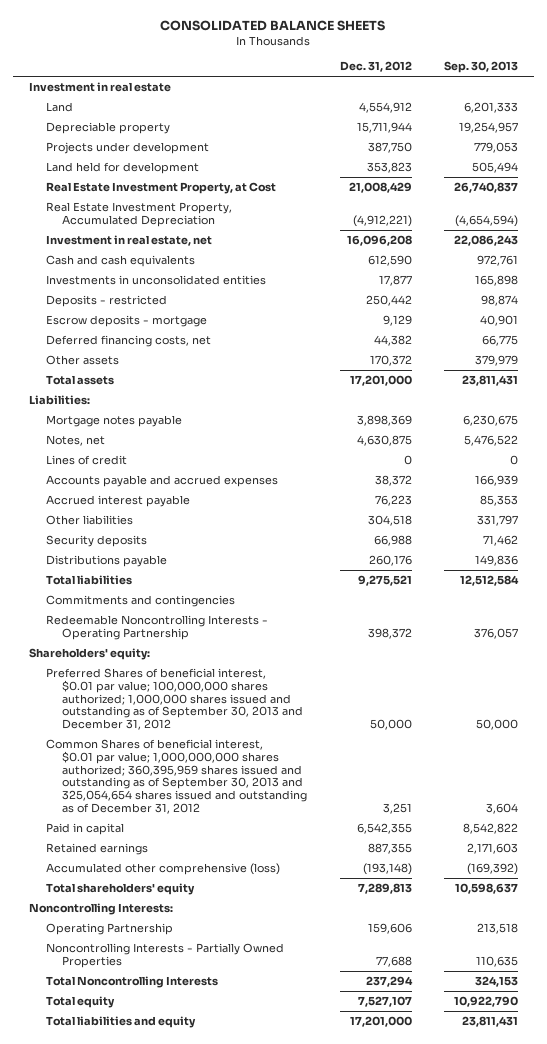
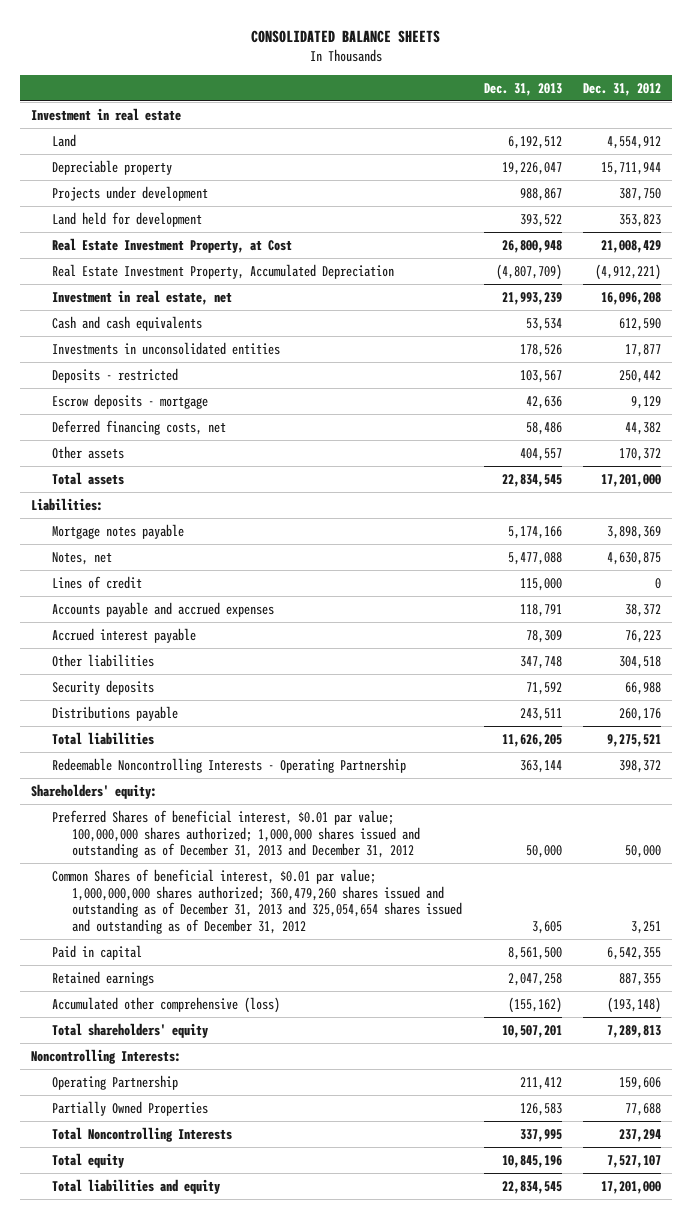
- | Dec. 31, 2012 | Sep. 30, 2013
+ | Dec. 31, 2013 | Dec. 31, 2012
- Commitments and contingencies
- Preferred Shares of beneficial interest, $0.01 par value; 100,000,000 shares authorized; 1,000,000 shares issued and outstanding as of September 30, 2013 and December 31, 2012 | 50,000 | 50,000
- Common Shares of beneficial interest, $0.01 par value; 1,000,000,000 shares authorized; 360,395,959 shares issued and outstanding as of September 30, 2013 and 325,054,654 shares issued and outstanding as of December 31, 2012 | 3,251 | 3,604
+ Preferred Shares of beneficial interest, $0.01 par value; 100,000,000 shares authorized; 1,000,000 shares issued and outstanding as of December 31, 2013 and December 31, 2012 | 50,000 | 50,000
+ Common Shares of beneficial interest, $0.01 par value; 1,000,000,000 shares authorized; 360,479,260 shares issued and outstanding as of December 31, 2013 and 325,054,654 shares issued and outstanding as of December 31, 2012 | 3,605 | 3,251
- Noncontrolling Interests - Partially Owned Properties | 77,688 | 110,635
+ Partially Owned Properties | 126,583 | 77,688

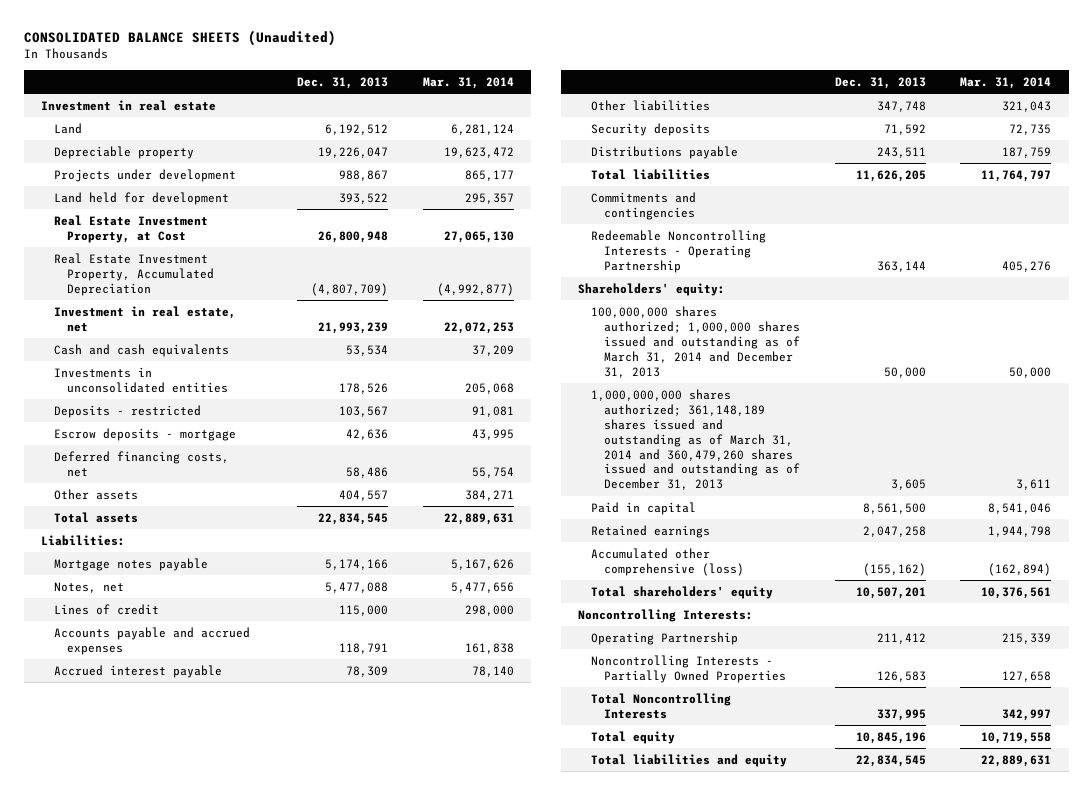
- CONSOLIDATED BALANCE SHEETS
+ CONSOLIDATED BALANCE SHEETS (Unaudited)
- | Dec. 31, 2013 | Dec. 31, 2012
+ | Dec. 31, 2013 | Mar. 31, 2014
+ Commitments and contingencies
- Preferred Shares of beneficial interest, $0.01 par value; 100,000,000 shares authorized; 1,000,000 shares issued and outstanding as of December 31, 2013 and December 31, 2012 | 50,000 | 50,000
- Common Shares of beneficial interest, $0.01 par value; 1,000,000,000 shares authorized; 360,479,260 shares issued and outstanding as of December 31, 2013 and 325,054,654 shares issued and outstanding as of December 31, 2012 | 3,605 | 3,251
+ 100,000,000 shares authorized; 1,000,000 shares issued and outstanding as of March 31, 2014 and December 31, 2013 | 50,000 | 50,000
+ 1,000,000,000 shares authorized; 361,148,189 shares issued and outstanding as of March 31, 2014 and 360,479,260 shares issued and outstanding as of December 31, 2013 | 3,605 | 3,611
- Partially Owned Properties | 126,583 | 77,688
+ Noncontrolling Interests - Partially Owned Properties | 126,583 | 127,658

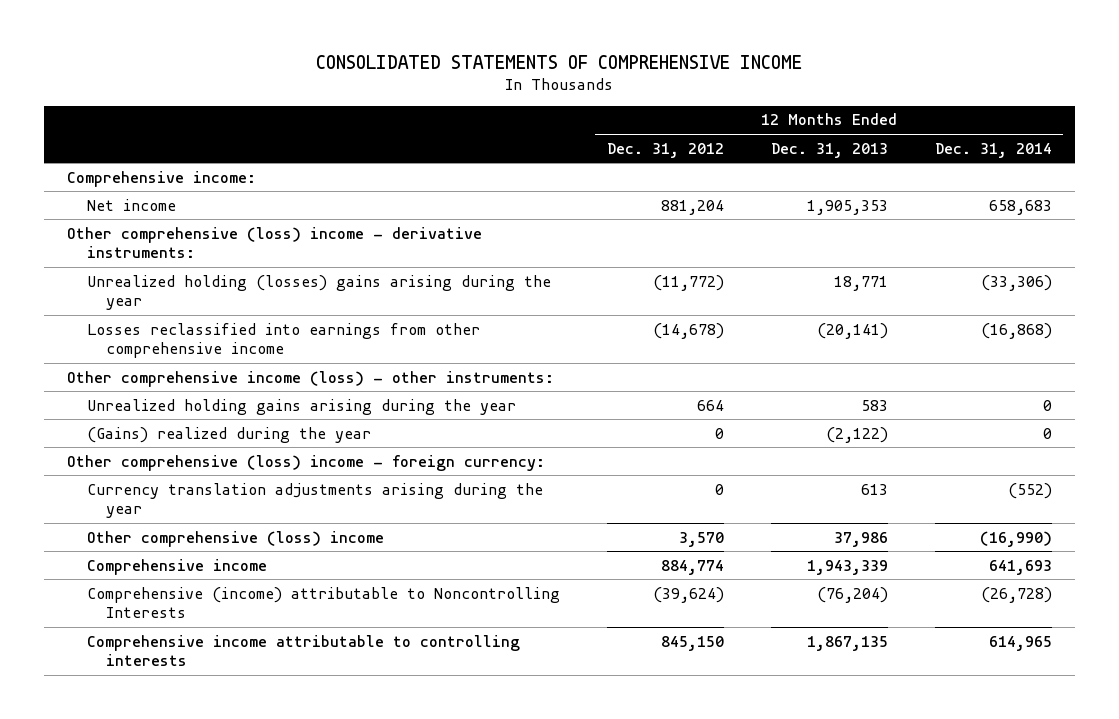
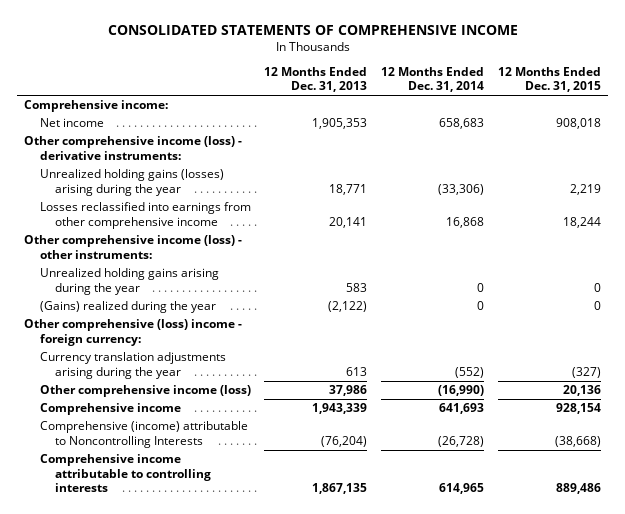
- | 12 Months Ended Dec. 31, 2012 | 12 Months Ended Dec. 31, 2013 | 12 Months Ended Dec. 31, 2014
+ | 12 Months Ended Dec. 31, 2013 | 12 Months Ended Dec. 31, 2014 | 12 Months Ended Dec. 31, 2015
- Other comprehensive (loss) income - derivative instruments:
- Unrealized holding (losses) gains arising during the year | (11,772) | 18,771 | (33,306)
- Losses reclassified into earnings from other comprehensive income | (14,678) | (20,141) | (16,868)
+ Other comprehensive income (loss) - derivative instruments:
+ Unrealized holding gains (losses) arising during the year | 18,771 | (33,306) | 2,219
+ Losses reclassified into earnings from other comprehensive income | 20,141 | 16,868 | 18,244
- Other comprehensive (loss) income | 3,570 | 37,986 | (16,990)
+ Other comprehensive income (loss) | 37,986 | (16,990) | 20,136

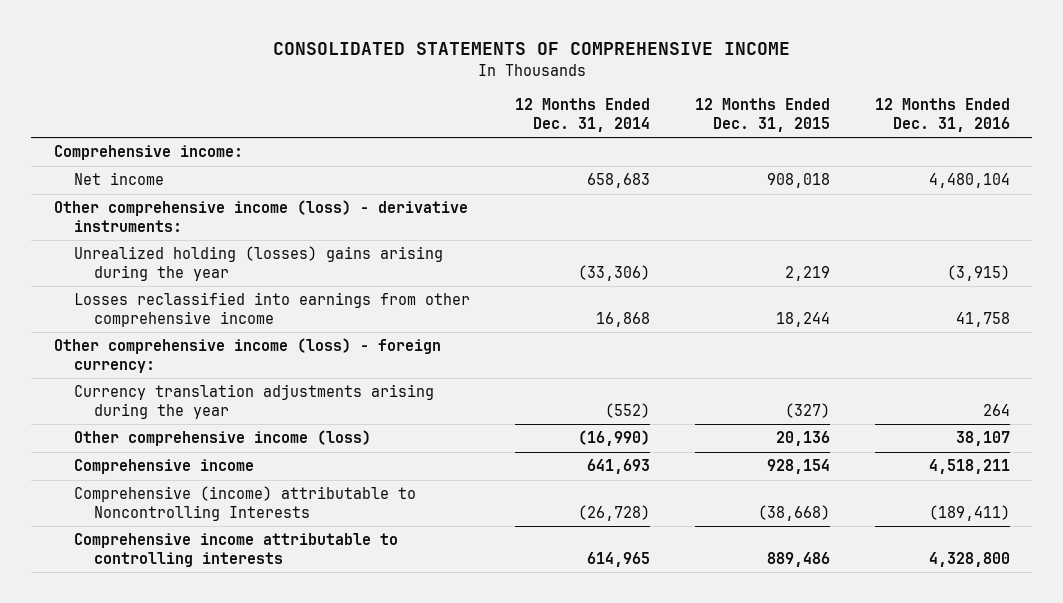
- | 12 Months Ended Dec. 31, 2013 | 12 Months Ended Dec. 31, 2014 | 12 Months Ended Dec. 31, 2015
+ | 12 Months Ended Dec. 31, 2014 | 12 Months Ended Dec. 31, 2015 | 12 Months Ended Dec. 31, 2016
- Unrealized holding gains (losses) arising during the year | 18,771 | (33,306) | 2,219
+ Unrealized holding (losses) gains arising during the year | (33,306) | 2,219 | (3,915)
- Other comprehensive income (loss) - other instruments:
- Unrealized holding gains arising during the year | 583 | 0 | 0
- (Gains) realized during the year | (2,122) | 0 | 0
- Other comprehensive (loss) income - foreign currency:
+ Other comprehensive income (loss) - foreign currency:

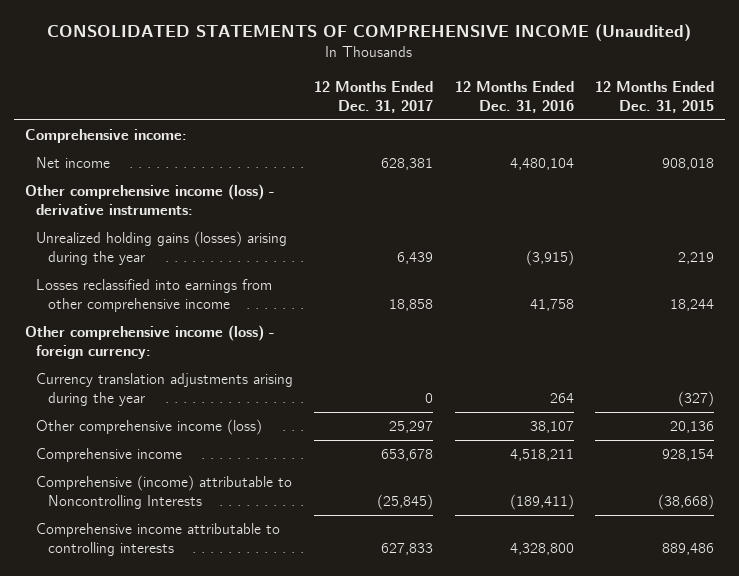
- CONSOLIDATED STATEMENTS OF COMPREHENSIVE INCOME
+ CONSOLIDATED STATEMENTS OF COMPREHENSIVE INCOME (Unaudited)
- | 12 Months Ended Dec. 31, 2014 | 12 Months Ended Dec. 31, 2015 | 12 Months Ended Dec. 31, 2016
+ | 12 Months Ended Dec. 31, 2017 | 12 Months Ended Dec. 31, 2016 | 12 Months Ended Dec. 31, 2015
- Unrealized holding (losses) gains arising during the year | (33,306) | 2,219 | (3,915)
+ Unrealized holding gains (losses) arising during the year | 6,439 | (3,915) | 2,219

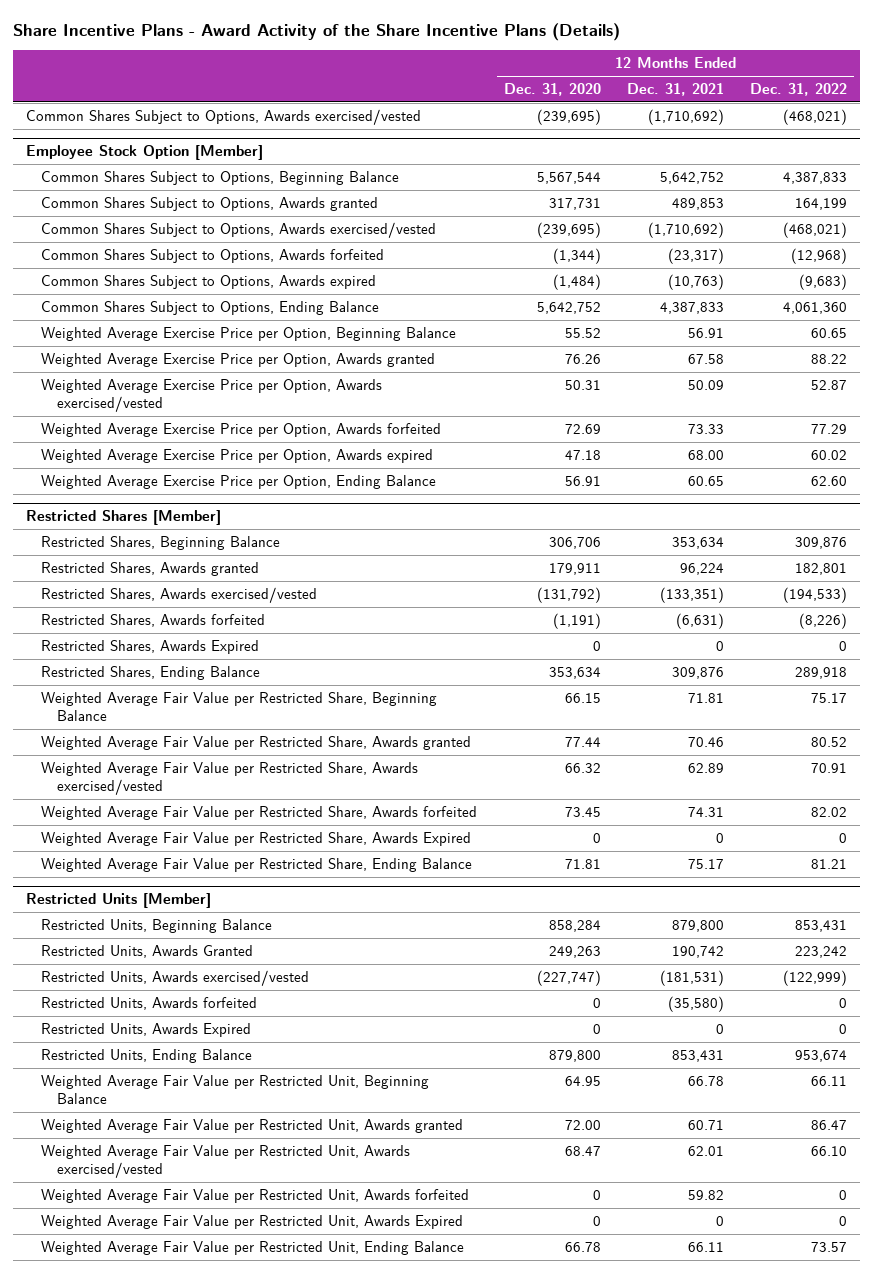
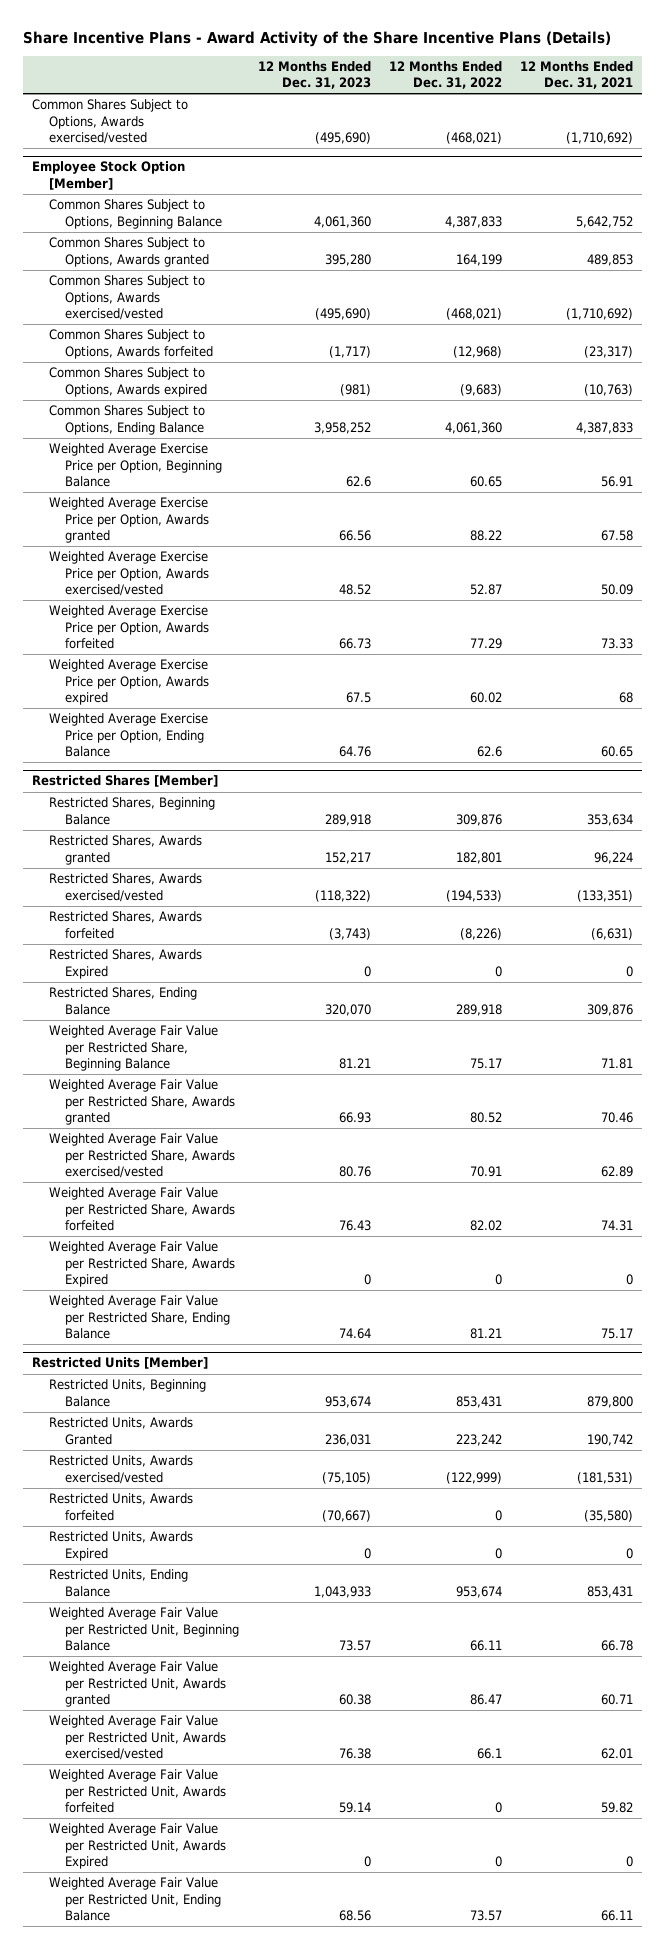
- | 12 Months Ended Dec. 31, 2020 | 12 Months Ended Dec. 31, 2021 | 12 Months Ended Dec. 31, 2022
+ | 12 Months Ended Dec. 31, 2023 | 12 Months Ended Dec. 31, 2022 | 12 Months Ended Dec. 31, 2021
@ Employee Stock Option [Member]
- Weighted Average Exercise Price per Option, Awards expired | 47.18 | 68.00 | 60.02
- Weighted Average Exercise Price per Option, Ending Balance | 56.91 | 60.65 | 62.60
+ Weighted Average Exercise Price per Option, Awards expired | 67.5 | 60.02 | 68
+ Weighted Average Exercise Price per Option, Ending Balance | 64.76 | 62.6 | 60.65
@ Restricted Units [Member]
- Weighted Average Fair Value per Restricted Unit, Awards exercised/vested | 68.47 | 62.01 | 66.10
+ Weighted Average Fair Value per Restricted Unit, Awards exercised/vested | 76.38 | 66.1 | 62.01

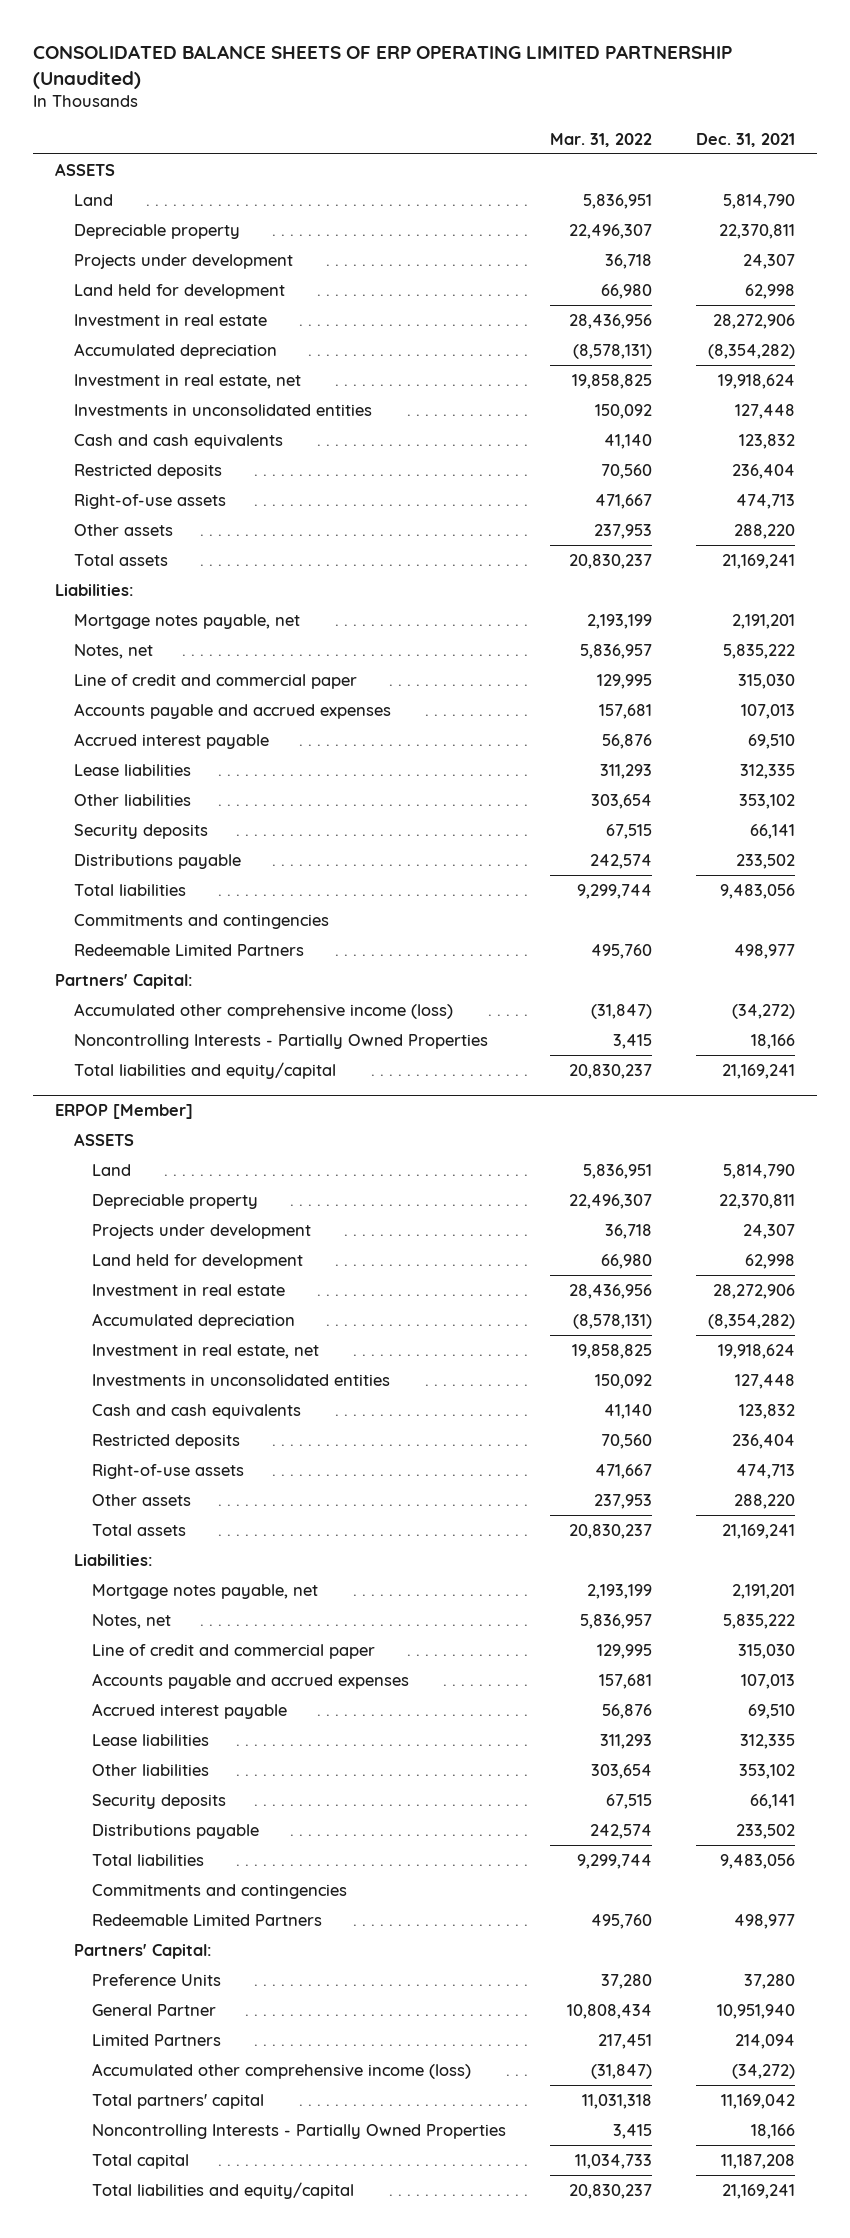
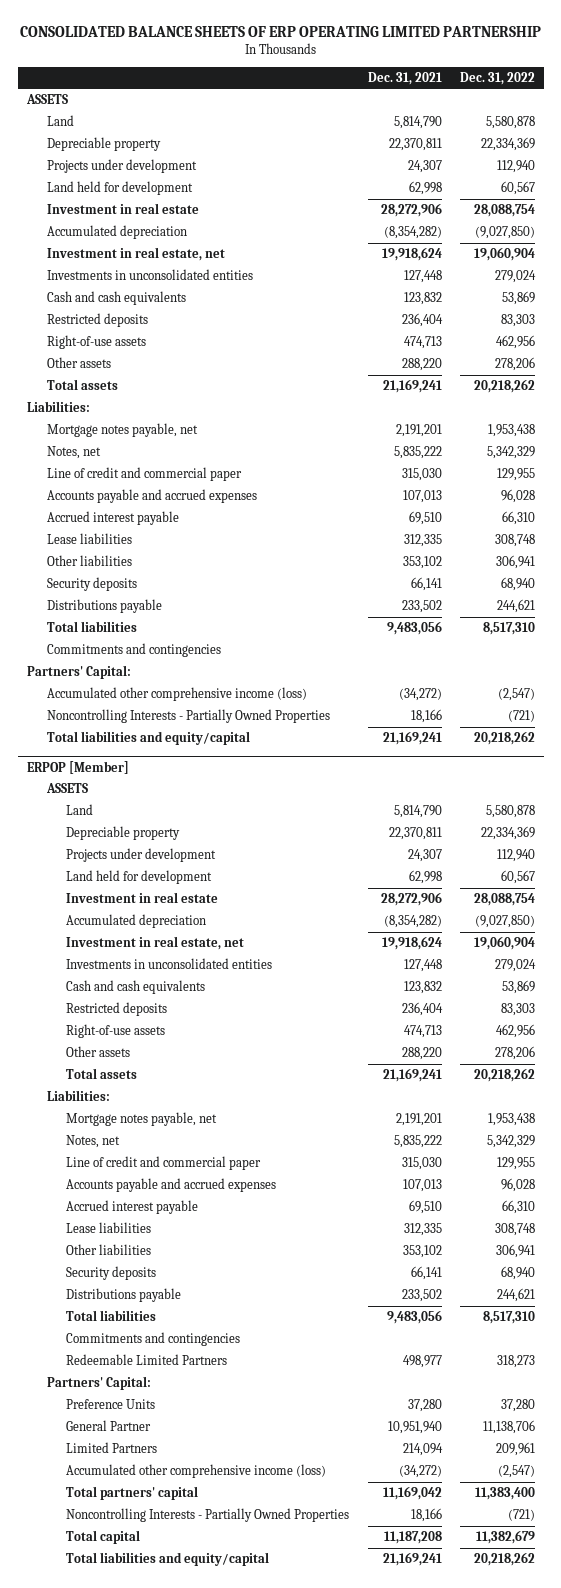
- CONSOLIDATED BALANCE SHEETS OF ERP OPERATING LIMITED PARTNERSHIP (Unaudited)
+ CONSOLIDATED BALANCE SHEETS OF ERP OPERATING LIMITED PARTNERSHIP
- | Mar. 31, 2022 | Dec. 31, 2021
+ | Dec. 31, 2021 | Dec. 31, 2022
- Redeemable Limited Partners | 495,760 | 498,977

